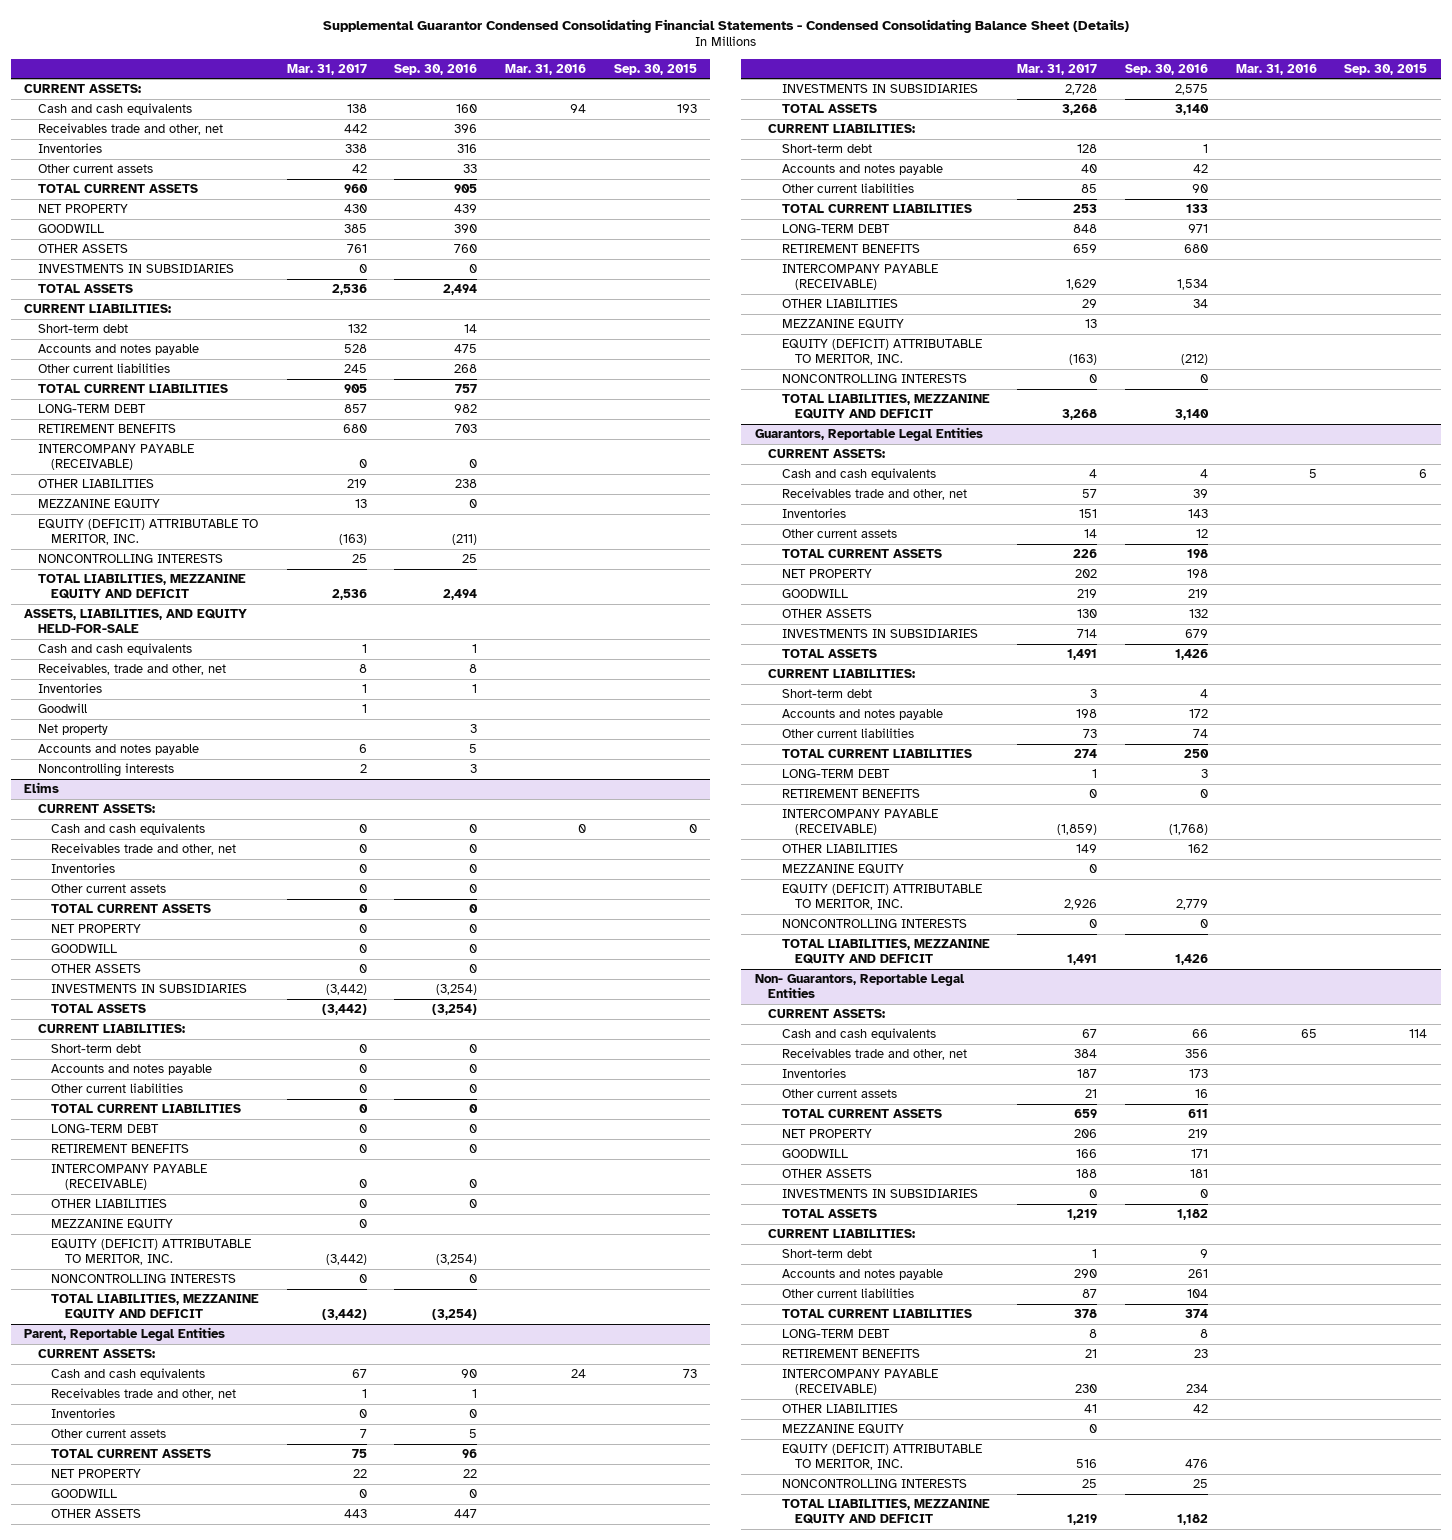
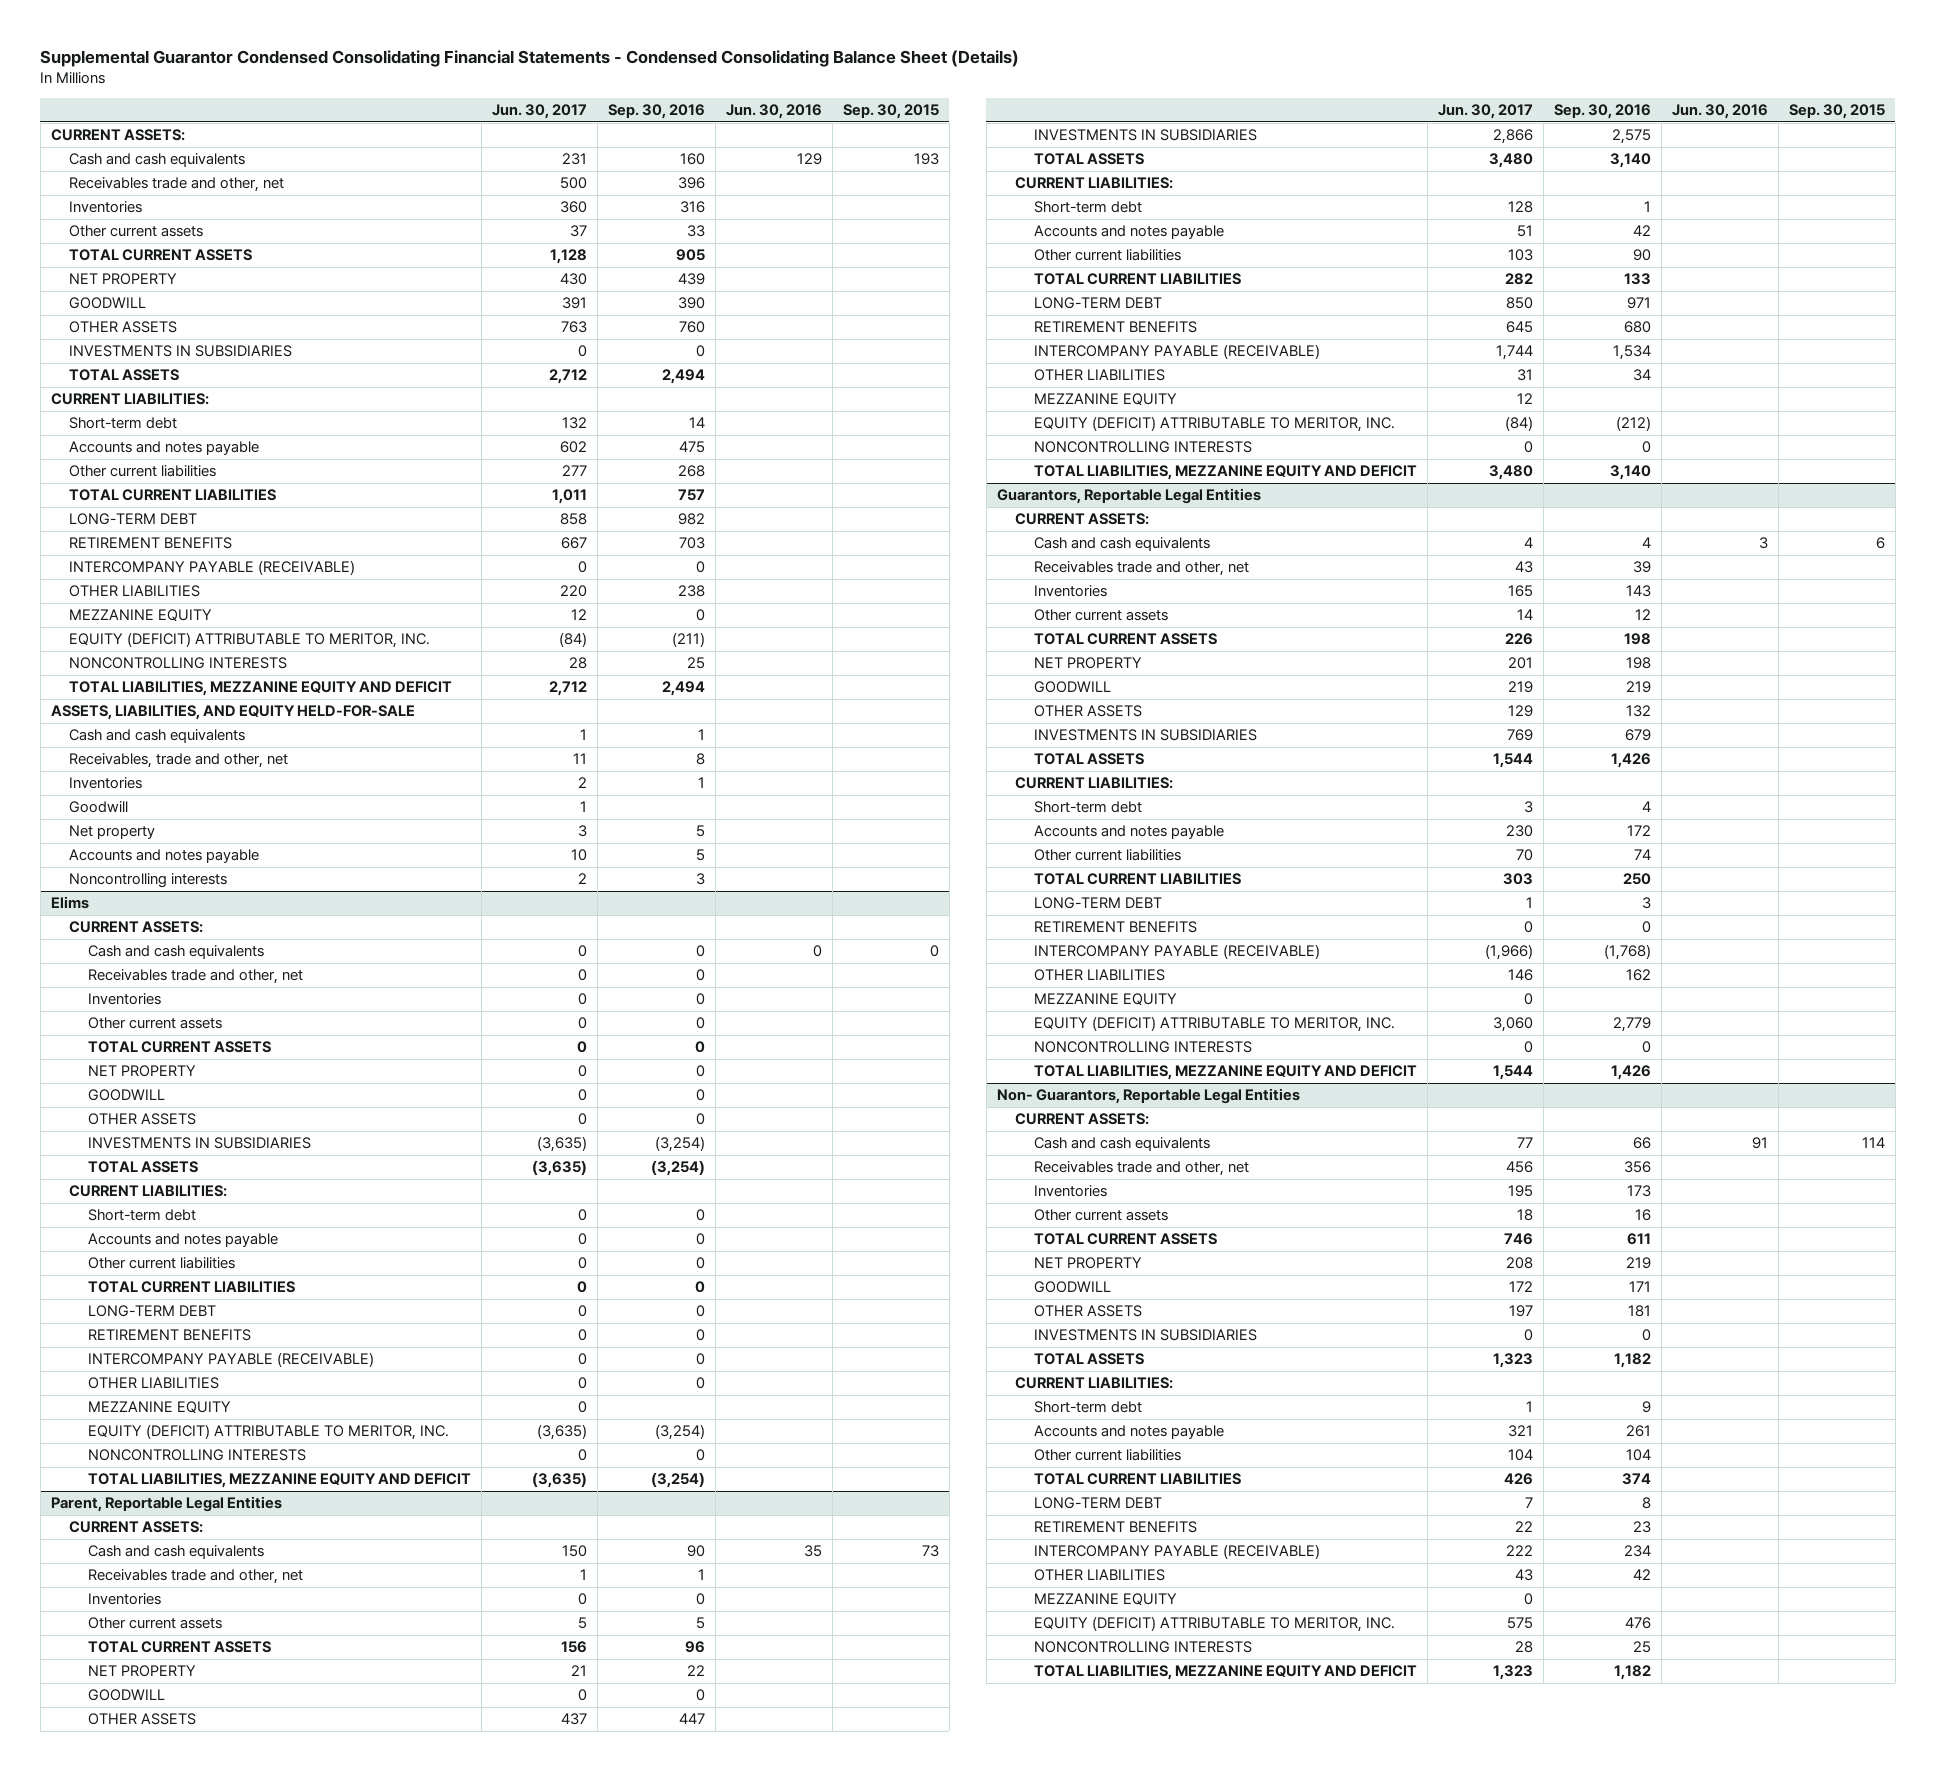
- | Mar. 31, 2017 | Sep. 30, 2016 | Mar. 31, 2016 | Sep. 30, 2015
+ | Jun. 30, 2017 | Sep. 30, 2016 | Jun. 30, 2016 | Sep. 30, 2015
- Net property | | 3 | |
+ Net property | 3 | 5 | |

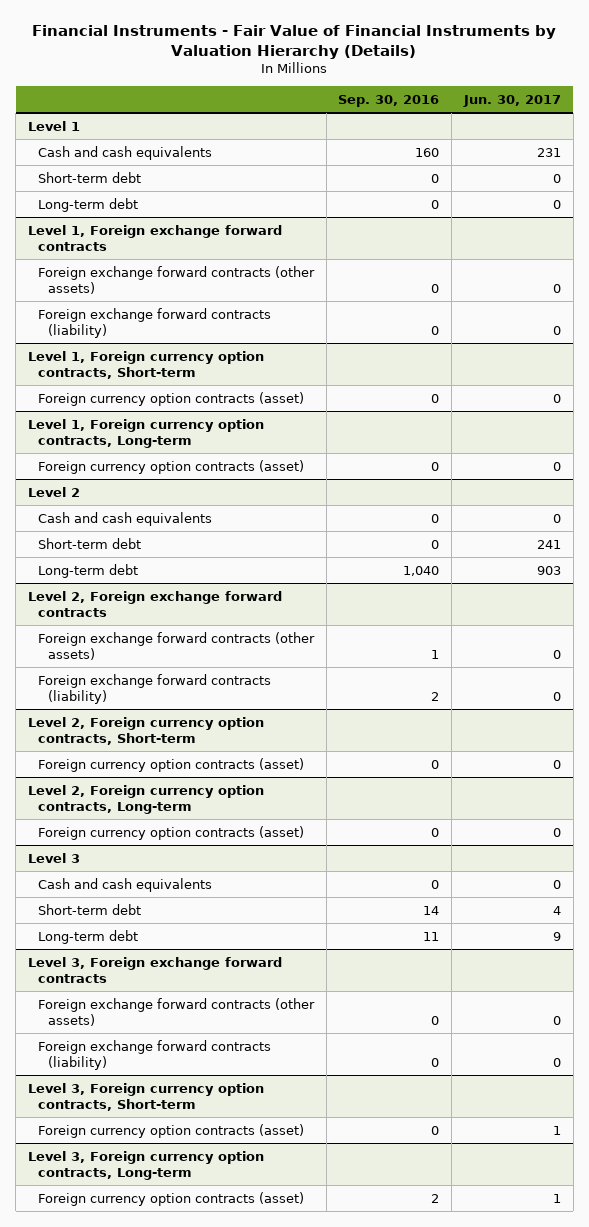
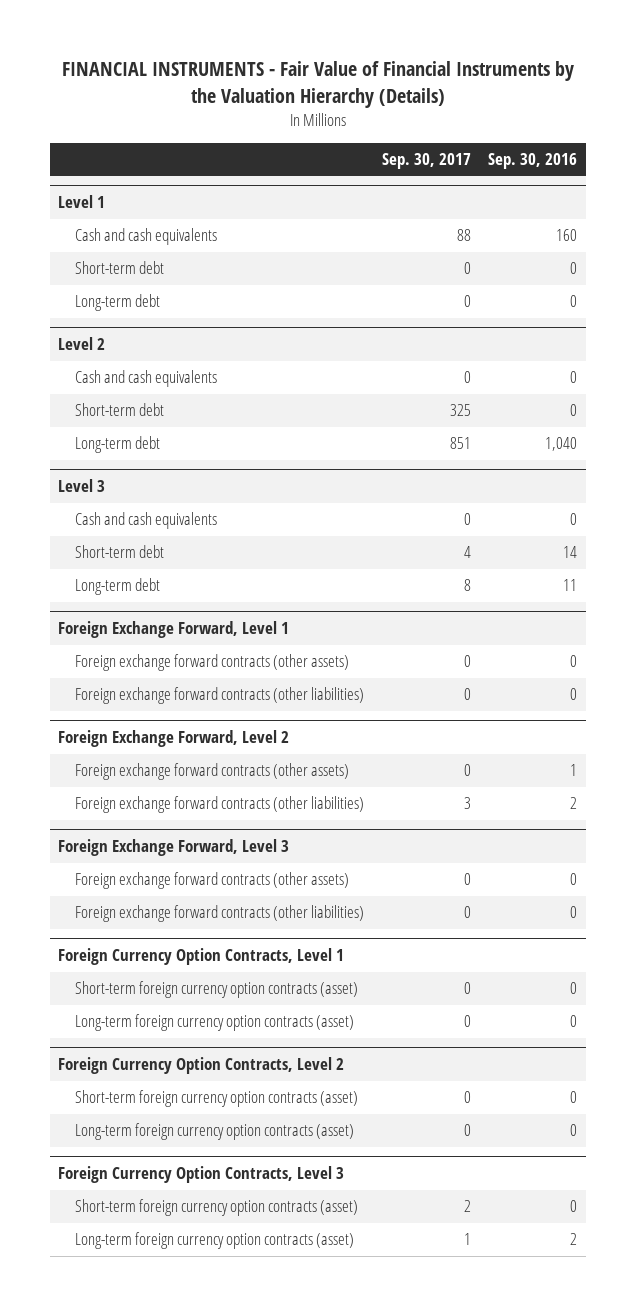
- Financial Instruments - Fair Value of Financial Instruments by Valuation Hierarchy (Details)
+ FINANCIAL INSTRUMENTS - Fair Value of Financial Instruments by the Valuation Hierarchy (Details)
- | Sep. 30, 2016 | Jun. 30, 2017
+ | Sep. 30, 2017 | Sep. 30, 2016
- Level 1, Foreign exchange forward contracts
- Foreign exchange forward contracts (other assets) | 0 | 0
- Foreign exchange forward contracts (liability) | 0 | 0
- Level 1, Foreign currency option contracts, Short-term
- Foreign currency option contracts (asset) | 0 | 0
- Level 1, Foreign currency option contracts, Long-term
- Foreign currency option contracts (asset) | 0 | 0
- Level 2, Foreign exchange forward contracts
- Foreign exchange forward contracts (other assets) | 1 | 0
- Foreign exchange forward contracts (liability) | 2 | 0
- Level 2, Foreign currency option contracts, Short-term
- Foreign currency option contracts (asset) | 0 | 0
- Level 2, Foreign currency option contracts, Long-term
- Foreign currency option contracts (asset) | 0 | 0
- Level 3, Foreign exchange forward contracts
+ Foreign Exchange Forward, Level 1
- Foreign exchange forward contracts (liability) | 0 | 0
- Level 3, Foreign currency option contracts, Short-term
- Foreign currency option contracts (asset) | 0 | 1
- Level 3, Foreign currency option contracts, Long-term
- Foreign currency option contracts (asset) | 2 | 1
+ Foreign exchange forward contracts (other liabilities) | 0 | 0
+ Foreign Exchange Forward, Level 2
+ Foreign exchange forward contracts (other assets) | 0 | 1
+ Foreign exchange forward contracts (other liabilities) | 3 | 2
+ Foreign Exchange Forward, Level 3
+ Foreign exchange forward contracts (other assets) | 0 | 0
+ Foreign exchange forward contracts (other liabilities) | 0 | 0
+ Foreign Currency Option Contracts, Level 1
+ Short-term foreign currency option contracts (asset) | 0 | 0
+ Long-term foreign currency option contracts (asset) | 0 | 0
+ Foreign Currency Option Contracts, Level 2
+ Short-term foreign currency option contracts (asset) | 0 | 0
+ Long-term foreign currency option contracts (asset) | 0 | 0
+ Foreign Currency Option Contracts, Level 3
+ Short-term foreign currency option contracts (asset) | 2 | 0
+ Long-term foreign currency option contracts (asset) | 1 | 2

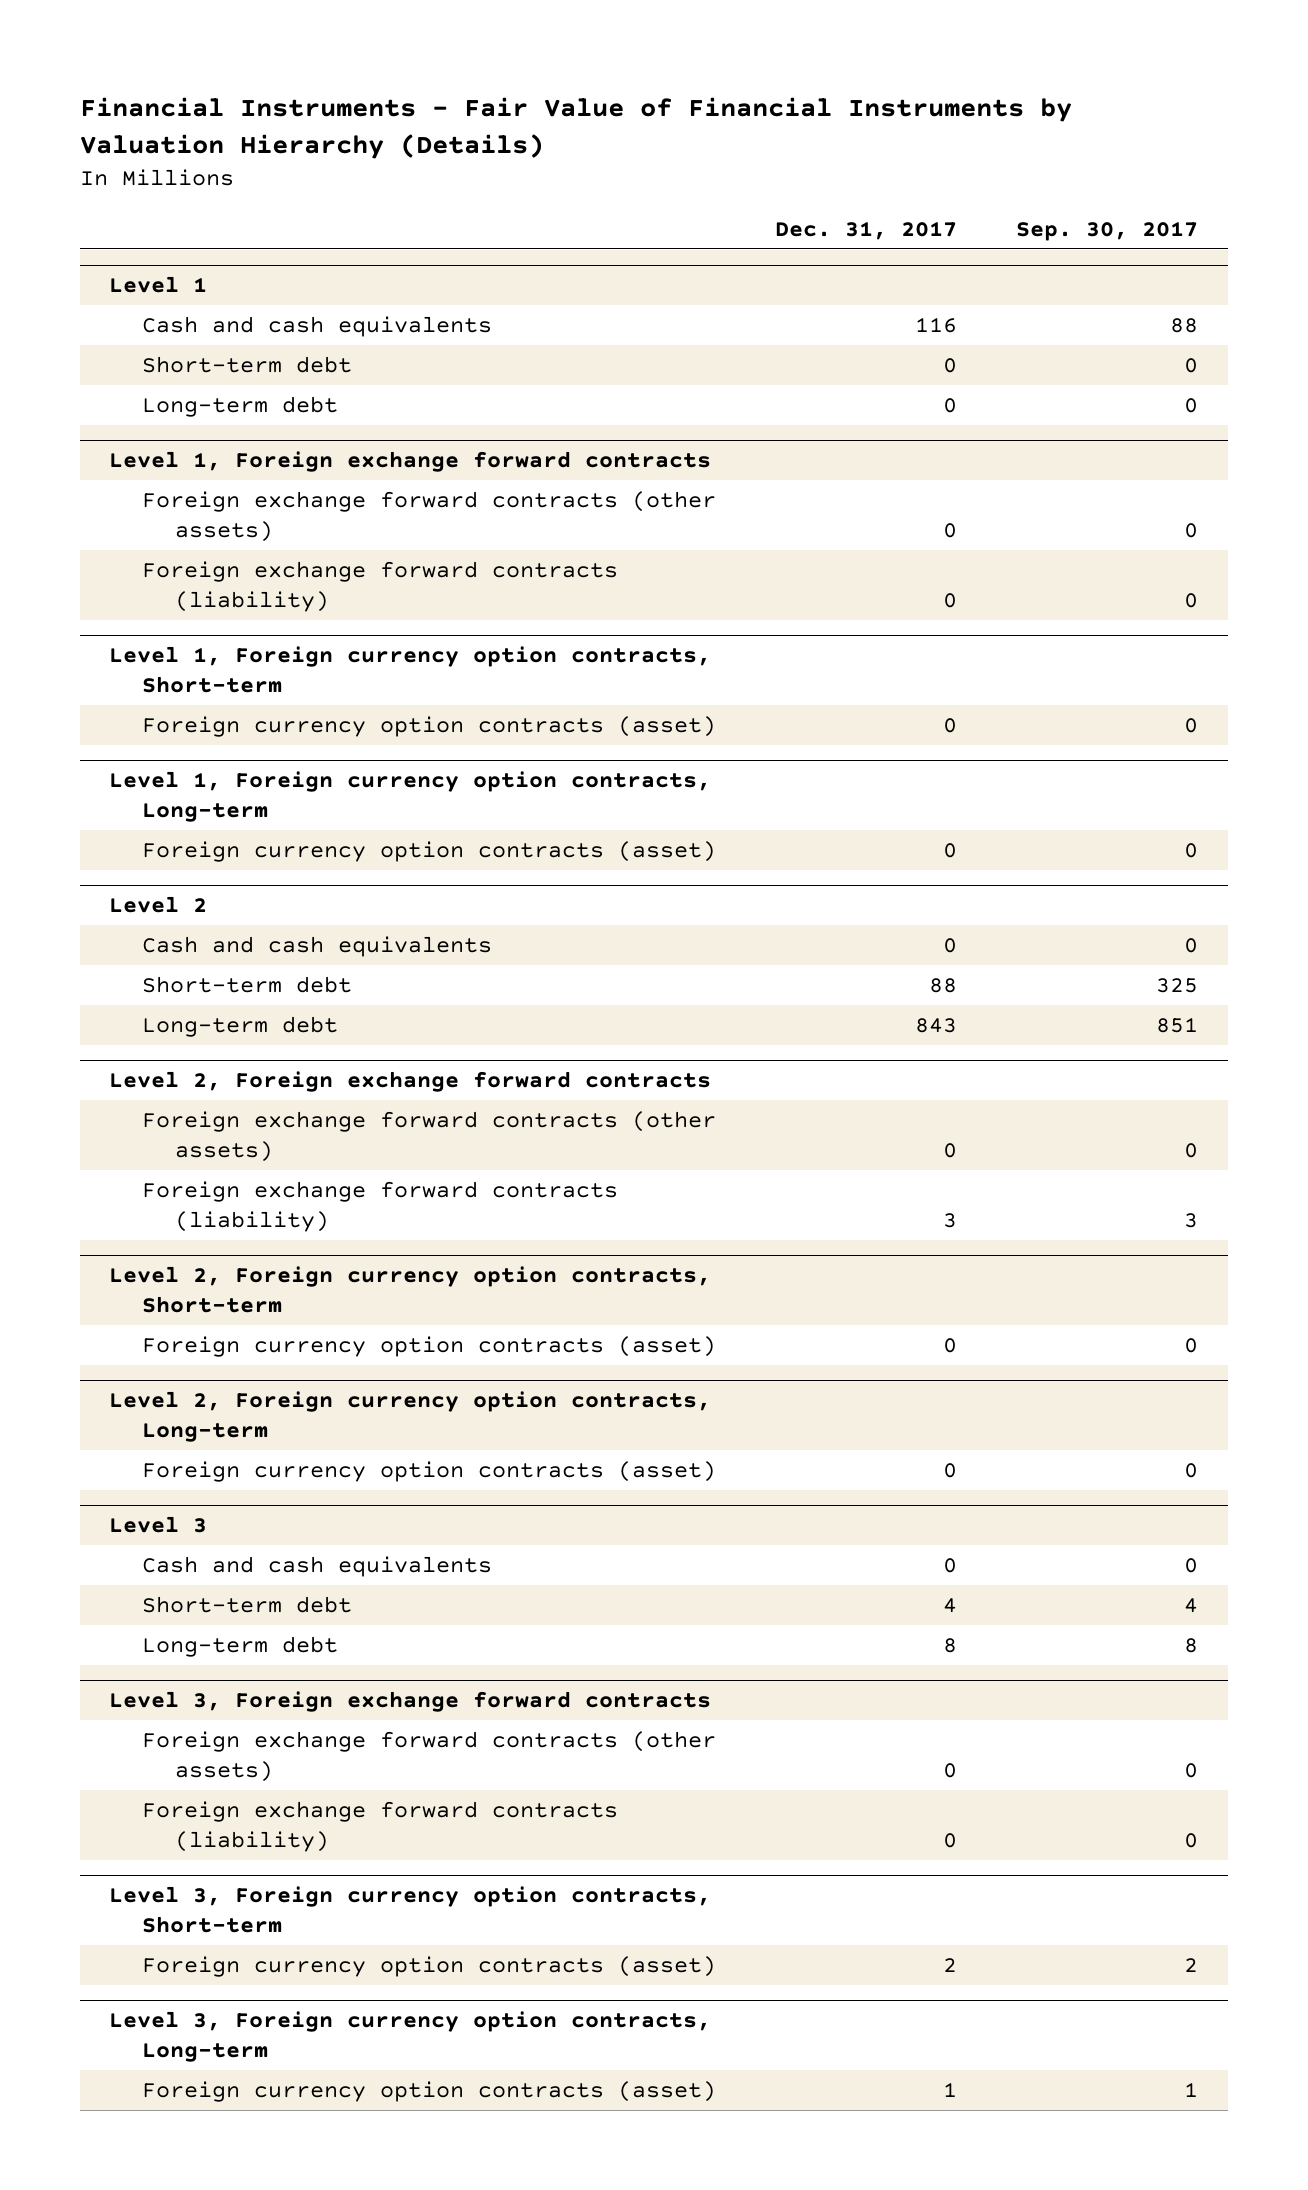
- FINANCIAL INSTRUMENTS - Fair Value of Financial Instruments by the Valuation Hierarchy (Details)
+ Financial Instruments - Fair Value of Financial Instruments by Valuation Hierarchy (Details)
- | Sep. 30, 2017 | Sep. 30, 2016
+ | Dec. 31, 2017 | Sep. 30, 2017
+ Level 1, Foreign exchange forward contracts
+ Foreign exchange forward contracts (other assets) | 0 | 0
+ Foreign exchange forward contracts (liability) | 0 | 0
+ Level 1, Foreign currency option contracts, Short-term
+ Foreign currency option contracts (asset) | 0 | 0
+ Level 1, Foreign currency option contracts, Long-term
+ Foreign currency option contracts (asset) | 0 | 0
+ Level 2, Foreign exchange forward contracts
+ Foreign exchange forward contracts (other assets) | 0 | 0
+ Foreign exchange forward contracts (liability) | 3 | 3
+ Level 2, Foreign currency option contracts, Short-term
+ Foreign currency option contracts (asset) | 0 | 0
+ Level 2, Foreign currency option contracts, Long-term
+ Foreign currency option contracts (asset) | 0 | 0
- Foreign Exchange Forward, Level 1
- Foreign exchange forward contracts (other assets) | 0 | 0
- Foreign exchange forward contracts (other liabilities) | 0 | 0
- Foreign Exchange Forward, Level 2
- Foreign exchange forward contracts (other assets) | 0 | 1
- Foreign exchange forward contracts (other liabilities) | 3 | 2
- Foreign Exchange Forward, Level 3
+ Level 3, Foreign exchange forward contracts
- Foreign exchange forward contracts (other liabilities) | 0 | 0
- Foreign Currency Option Contracts, Level 1
- Short-term foreign currency option contracts (asset) | 0 | 0
- Long-term foreign currency option contracts (asset) | 0 | 0
- Foreign Currency Option Contracts, Level 2
- Short-term foreign currency option contracts (asset) | 0 | 0
- Long-term foreign currency option contracts (asset) | 0 | 0
- Foreign Currency Option Contracts, Level 3
- Short-term foreign currency option contracts (asset) | 2 | 0
- Long-term foreign currency option contracts (asset) | 1 | 2
+ Foreign exchange forward contracts (liability) | 0 | 0
+ Level 3, Foreign currency option contracts, Short-term
+ Foreign currency option contracts (asset) | 2 | 2
+ Level 3, Foreign currency option contracts, Long-term
+ Foreign currency option contracts (asset) | 1 | 1

